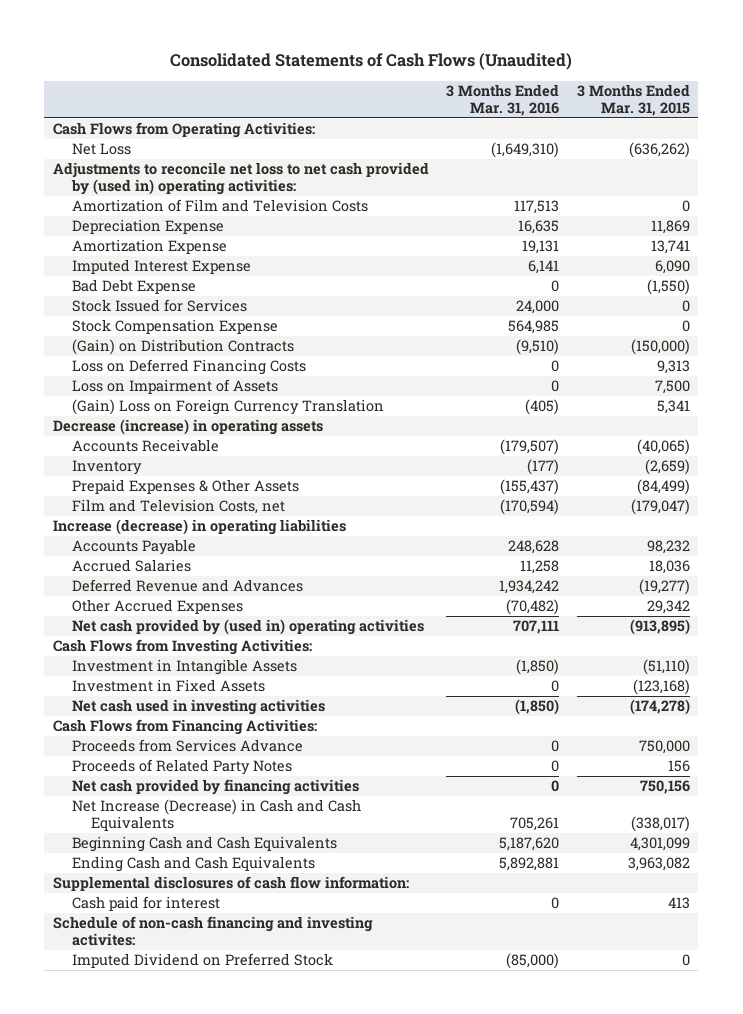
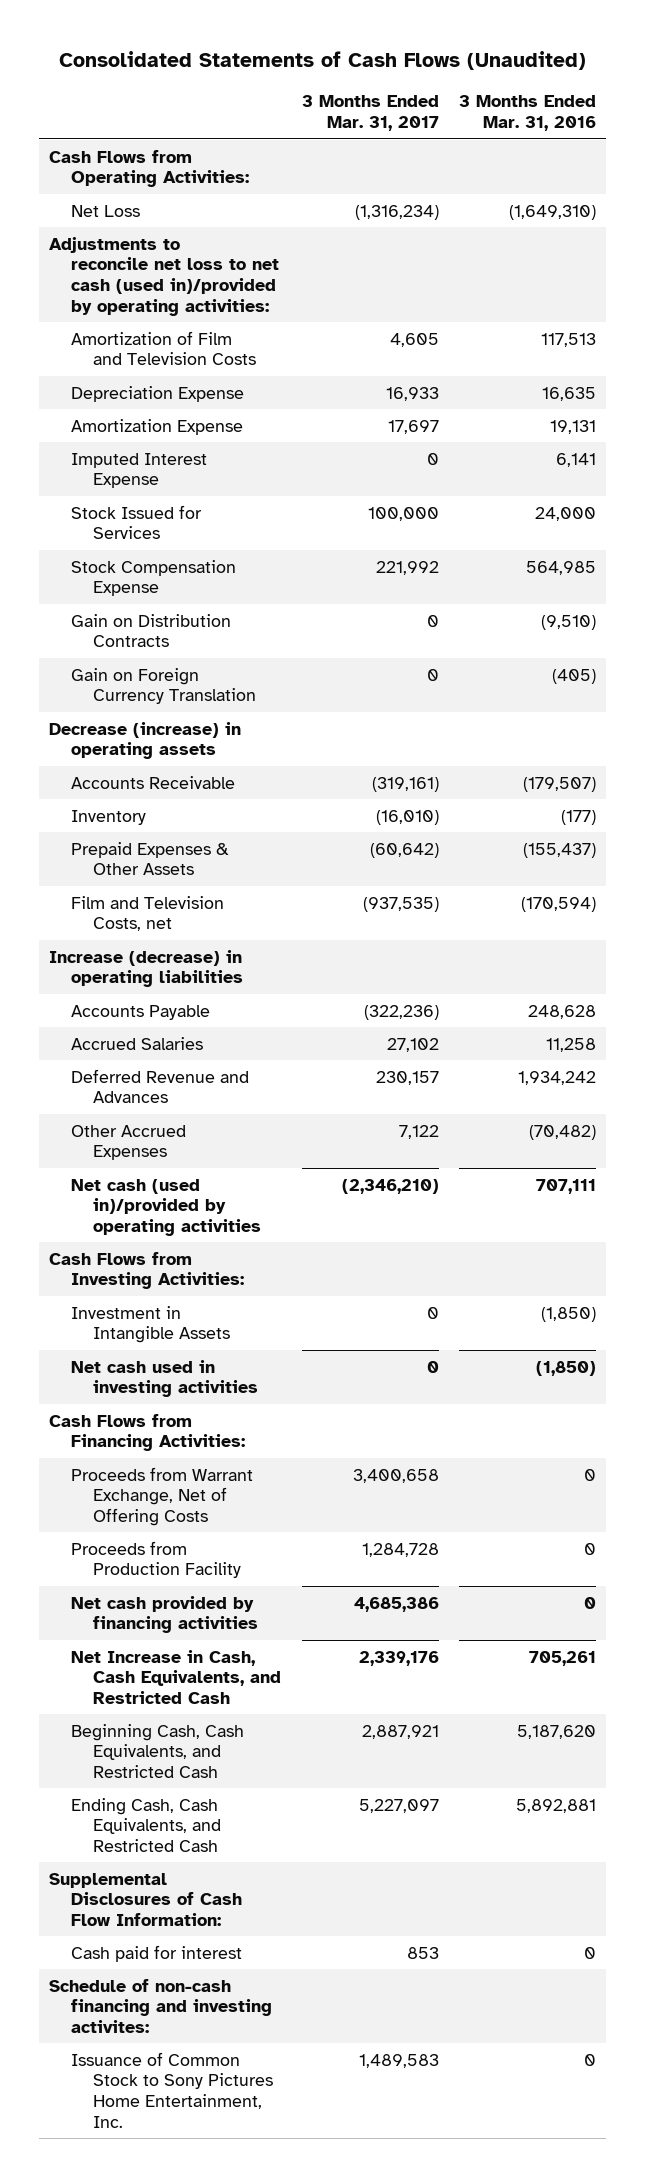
- | 3 Months Ended Mar. 31, 2016 | 3 Months Ended Mar. 31, 2015
+ | 3 Months Ended Mar. 31, 2017 | 3 Months Ended Mar. 31, 2016
- Adjustments to reconcile net loss to net cash provided by (used in) operating activities:
+ Adjustments to reconcile net loss to net cash (used in)/provided by operating activities:
- Bad Debt Expense | 0 | (1,550)
- (Gain) on Distribution Contracts | (9,510) | (150,000)
- Loss on Deferred Financing Costs | 0 | 9,313
- Loss on Impairment of Assets | 0 | 7,500
- (Gain) Loss on Foreign Currency Translation | (405) | 5,341
+ Gain on Distribution Contracts | 0 | (9,510)
+ Gain on Foreign Currency Translation | 0 | (405)
- Net cash provided by (used in) operating activities | 707,111 | (913,895)
+ Net cash (used in)/provided by operating activities | (2,346,210) | 707,111
- Investment in Fixed Assets | 0 | (123,168)
- Proceeds from Services Advance | 0 | 750,000
- Proceeds of Related Party Notes | 0 | 156
+ Proceeds from Warrant Exchange, Net of Offering Costs | 3,400,658 | 0
+ Proceeds from Production Facility | 1,284,728 | 0
- Net Increase (Decrease) in Cash and Cash Equivalents | 705,261 | (338,017)
- Beginning Cash and Cash Equivalents | 5,187,620 | 4,301,099
- Ending Cash and Cash Equivalents | 5,892,881 | 3,963,082
- Supplemental disclosures of cash flow information:
+ Net Increase in Cash, Cash Equivalents, and Restricted Cash | 2,339,176 | 705,261
+ Beginning Cash, Cash Equivalents, and Restricted Cash | 2,887,921 | 5,187,620
+ Ending Cash, Cash Equivalents, and Restricted Cash | 5,227,097 | 5,892,881
+ Supplemental Disclosures of Cash Flow Information:
- Imputed Dividend on Preferred Stock | (85,000) | 0
+ Issuance of Common Stock to Sony Pictures Home Entertainment, Inc. | 1,489,583 | 0

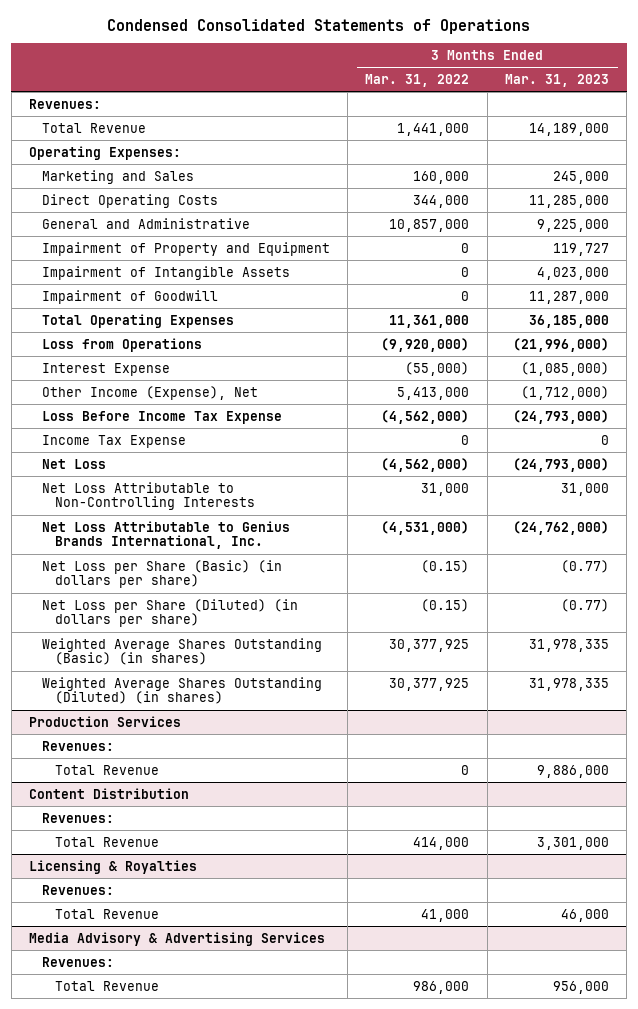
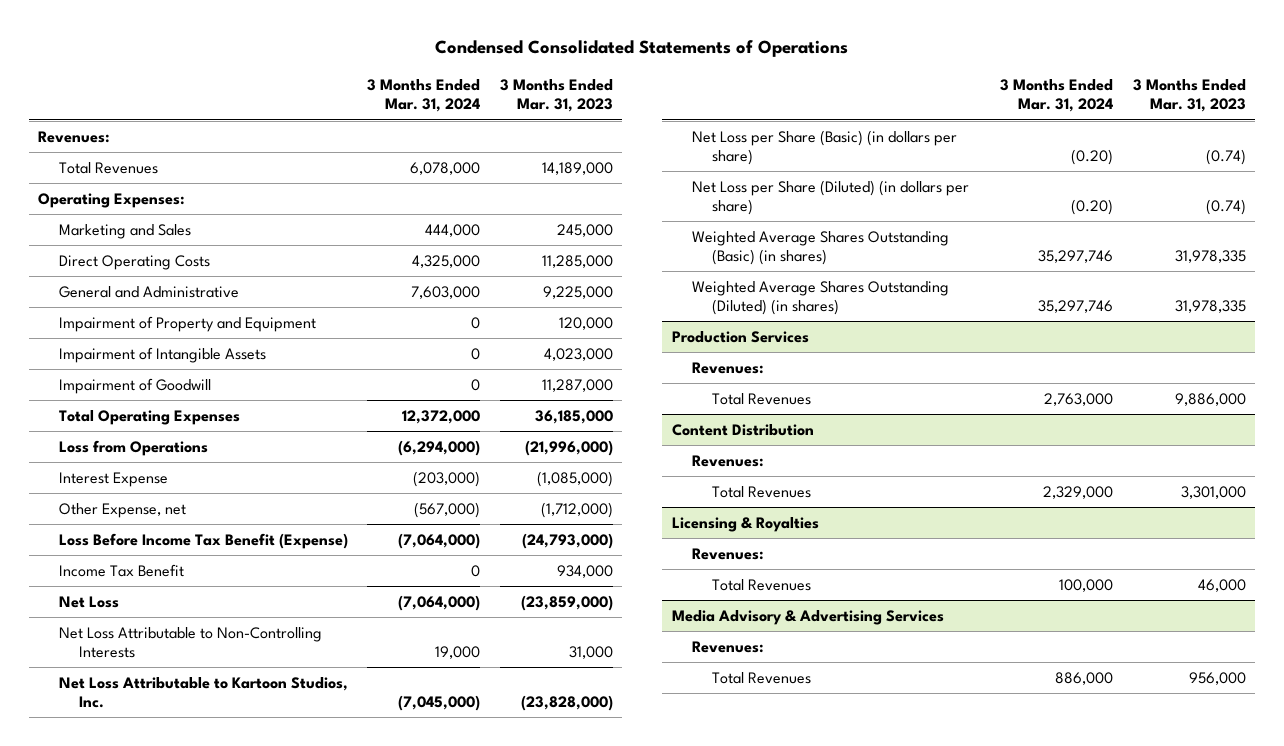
- | 3 Months Ended Mar. 31, 2022 | 3 Months Ended Mar. 31, 2023
+ | 3 Months Ended Mar. 31, 2024 | 3 Months Ended Mar. 31, 2023
- Total Revenue | 1,441,000 | 14,189,000
+ Total Revenues | 6,078,000 | 14,189,000
- Impairment of Property and Equipment | 0 | 119,727
+ Impairment of Property and Equipment | 0 | 120,000
- Other Income (Expense), Net | 5,413,000 | (1,712,000)
- Loss Before Income Tax Expense | (4,562,000) | (24,793,000)
- Income Tax Expense | 0 | 0
- Net Loss | (4,562,000) | (24,793,000)
+ Other Expense, net | (567,000) | (1,712,000)
+ Loss Before Income Tax Benefit (Expense) | (7,064,000) | (24,793,000)
+ Income Tax Benefit | 0 | 934,000
+ Net Loss | (7,064,000) | (23,859,000)
- Net Loss Attributable to Genius Brands International, Inc. | (4,531,000) | (24,762,000)
- Net Loss per Share (Basic) (in dollars per share) | (0.15) | (0.77)
- Net Loss per Share (Diluted) (in dollars per share) | (0.15) | (0.77)
+ Net Loss Attributable to Kartoon Studios, Inc. | (7,045,000) | (23,828,000)
+ Net Loss per Share (Basic) (in dollars per share) | (0.20) | (0.74)
+ Net Loss per Share (Diluted) (in dollars per share) | (0.20) | (0.74)
@ Production Services
- Total Revenue | 0 | 9,886,000
+ Total Revenues | 2,763,000 | 9,886,000
@ Content Distribution
- Total Revenue | 414,000 | 3,301,000
+ Total Revenues | 2,329,000 | 3,301,000
@ Licensing & Royalties
- Total Revenue | 41,000 | 46,000
+ Total Revenues | 100,000 | 46,000
@ Media Advisory & Advertising Services
- Total Revenue | 986,000 | 956,000
+ Total Revenues | 886,000 | 956,000

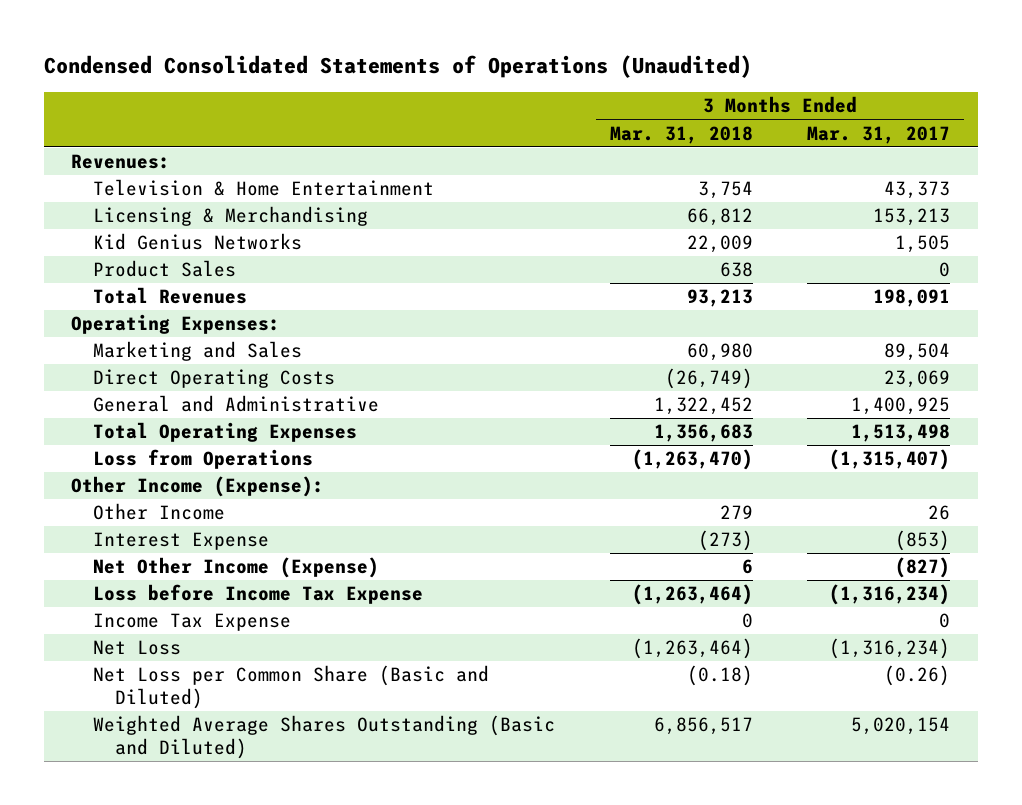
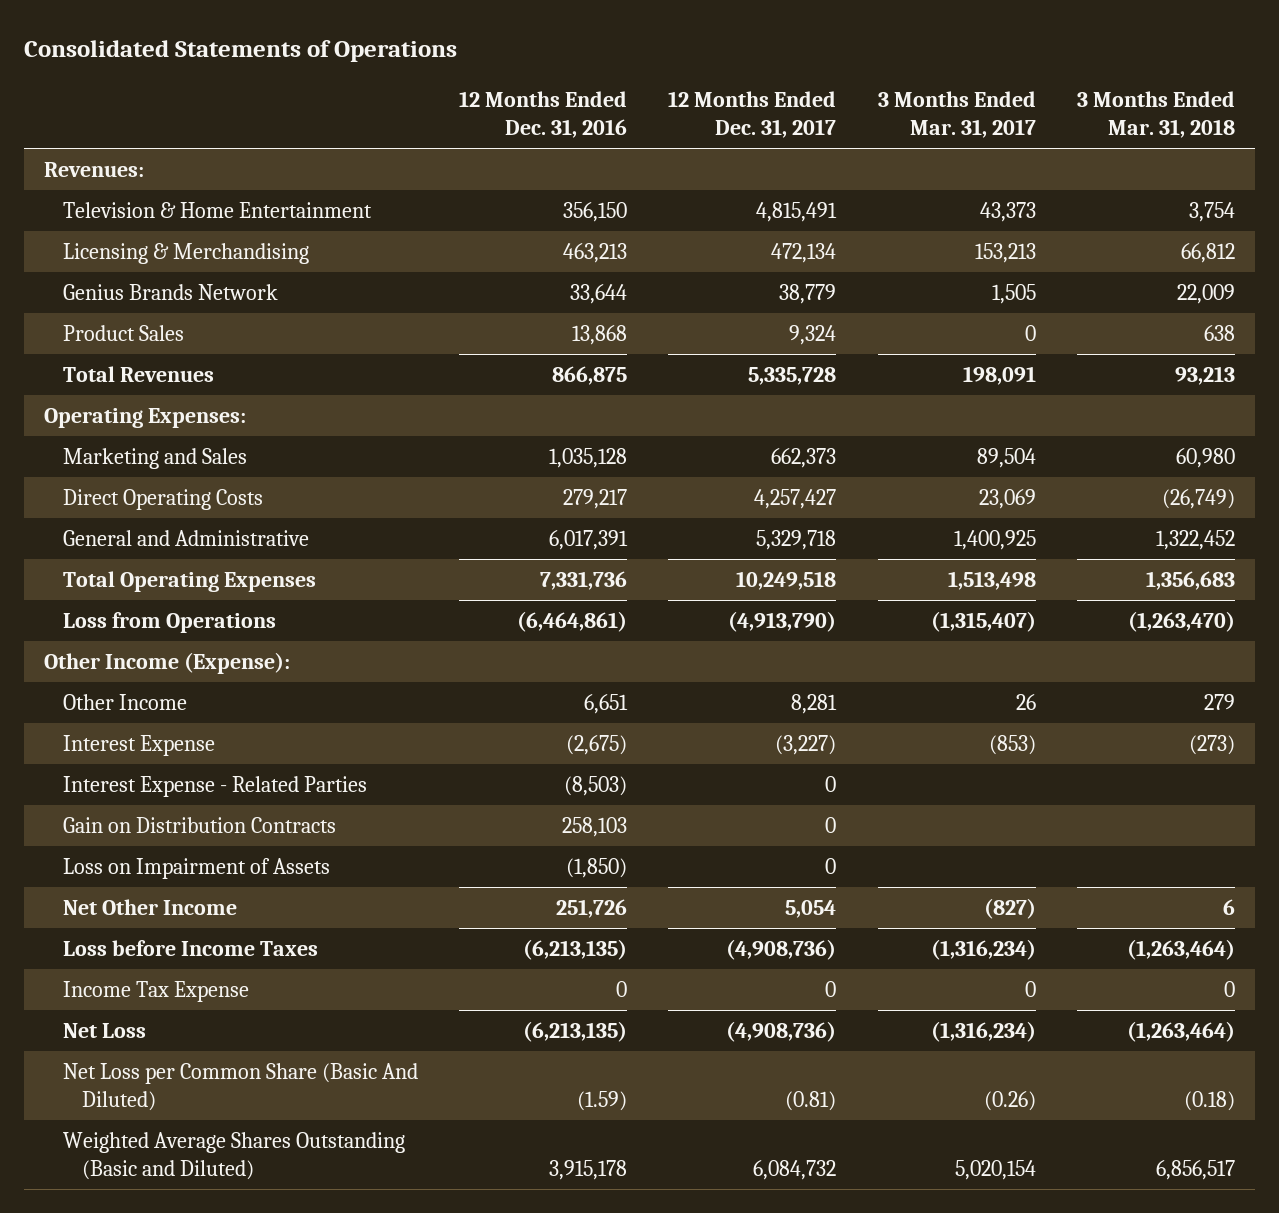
- Condensed Consolidated Statements of Operations (Unaudited)
+ Consolidated Statements of Operations
- | 3 Months Ended Mar. 31, 2018 | 3 Months Ended Mar. 31, 2017
+ | 12 Months Ended Dec. 31, 2016 | 12 Months Ended Dec. 31, 2017 | 3 Months Ended Mar. 31, 2017 | 3 Months Ended Mar. 31, 2018
- Kid Genius Networks | 22,009 | 1,505
+ Genius Brands Network | 33,644 | 38,779 | 1,505 | 22,009
- Net Other Income (Expense) | 6 | (827)
- Loss before Income Tax Expense | (1,263,464) | (1,316,234)
+ Interest Expense - Related Parties | (8,503) | 0 | |
+ Gain on Distribution Contracts | 258,103 | 0 | |
+ Loss on Impairment of Assets | (1,850) | 0 | |
+ Net Other Income | 251,726 | 5,054 | (827) | 6
+ Loss before Income Taxes | (6,213,135) | (4,908,736) | (1,316,234) | (1,263,464)
- Net Loss per Common Share (Basic and Diluted) | (0.18) | (0.26)
+ Net Loss per Common Share (Basic And Diluted) | (1.59) | (0.81) | (0.26) | (0.18)

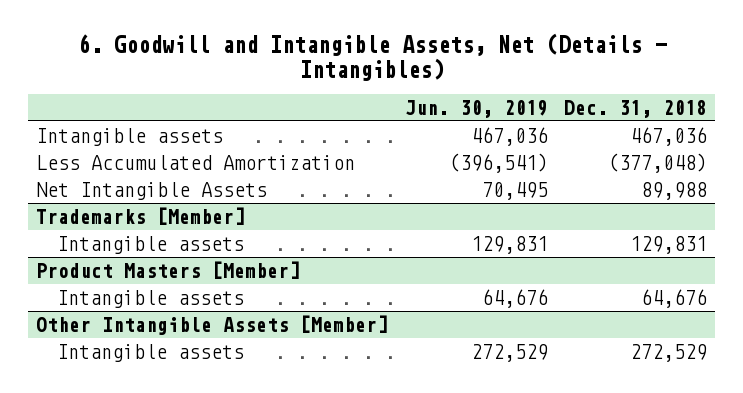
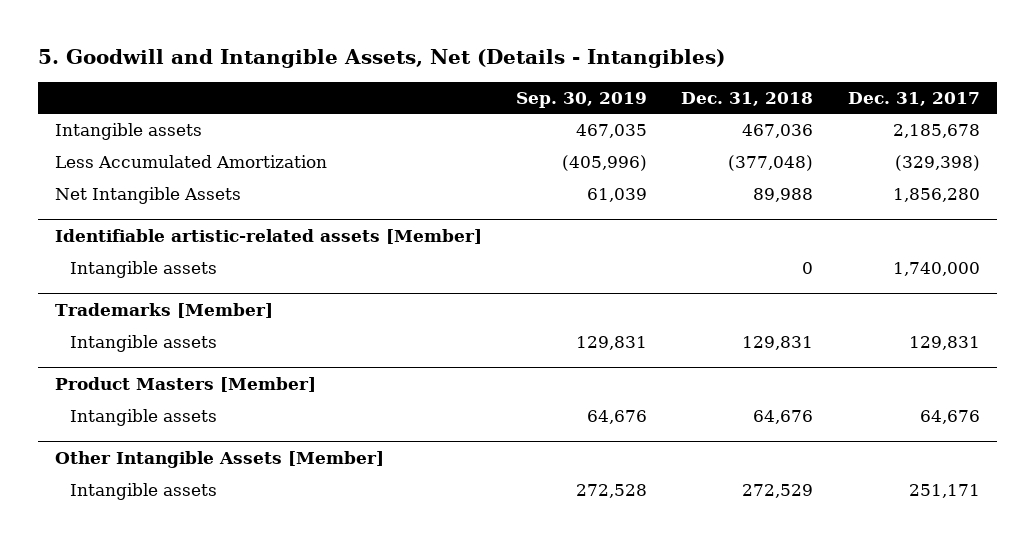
- 6. Goodwill and Intangible Assets, Net (Details - Intangibles)
+ 5. Goodwill and Intangible Assets, Net (Details - Intangibles)
- | Jun. 30, 2019 | Dec. 31, 2018
+ | Sep. 30, 2019 | Dec. 31, 2018 | Dec. 31, 2017
+ Identifiable artistic-related assets [Member]
+ Intangible assets | | 0 | 1,740,000

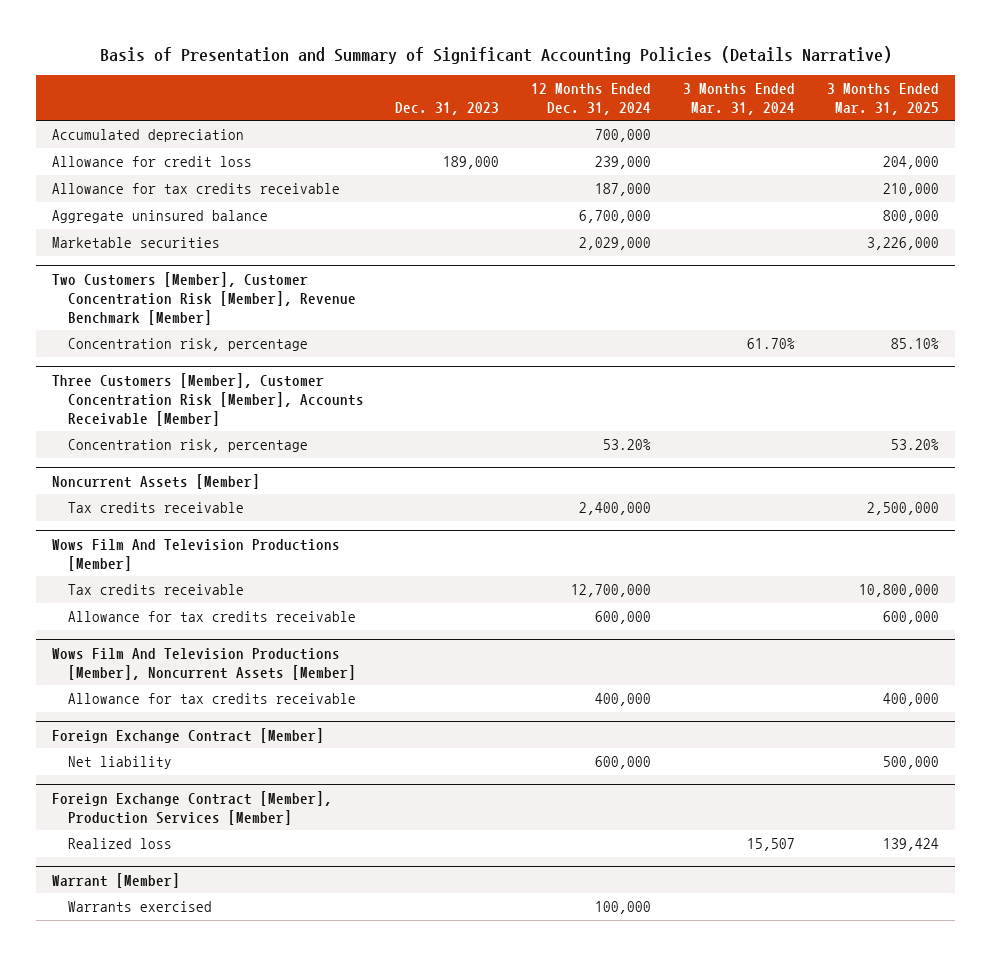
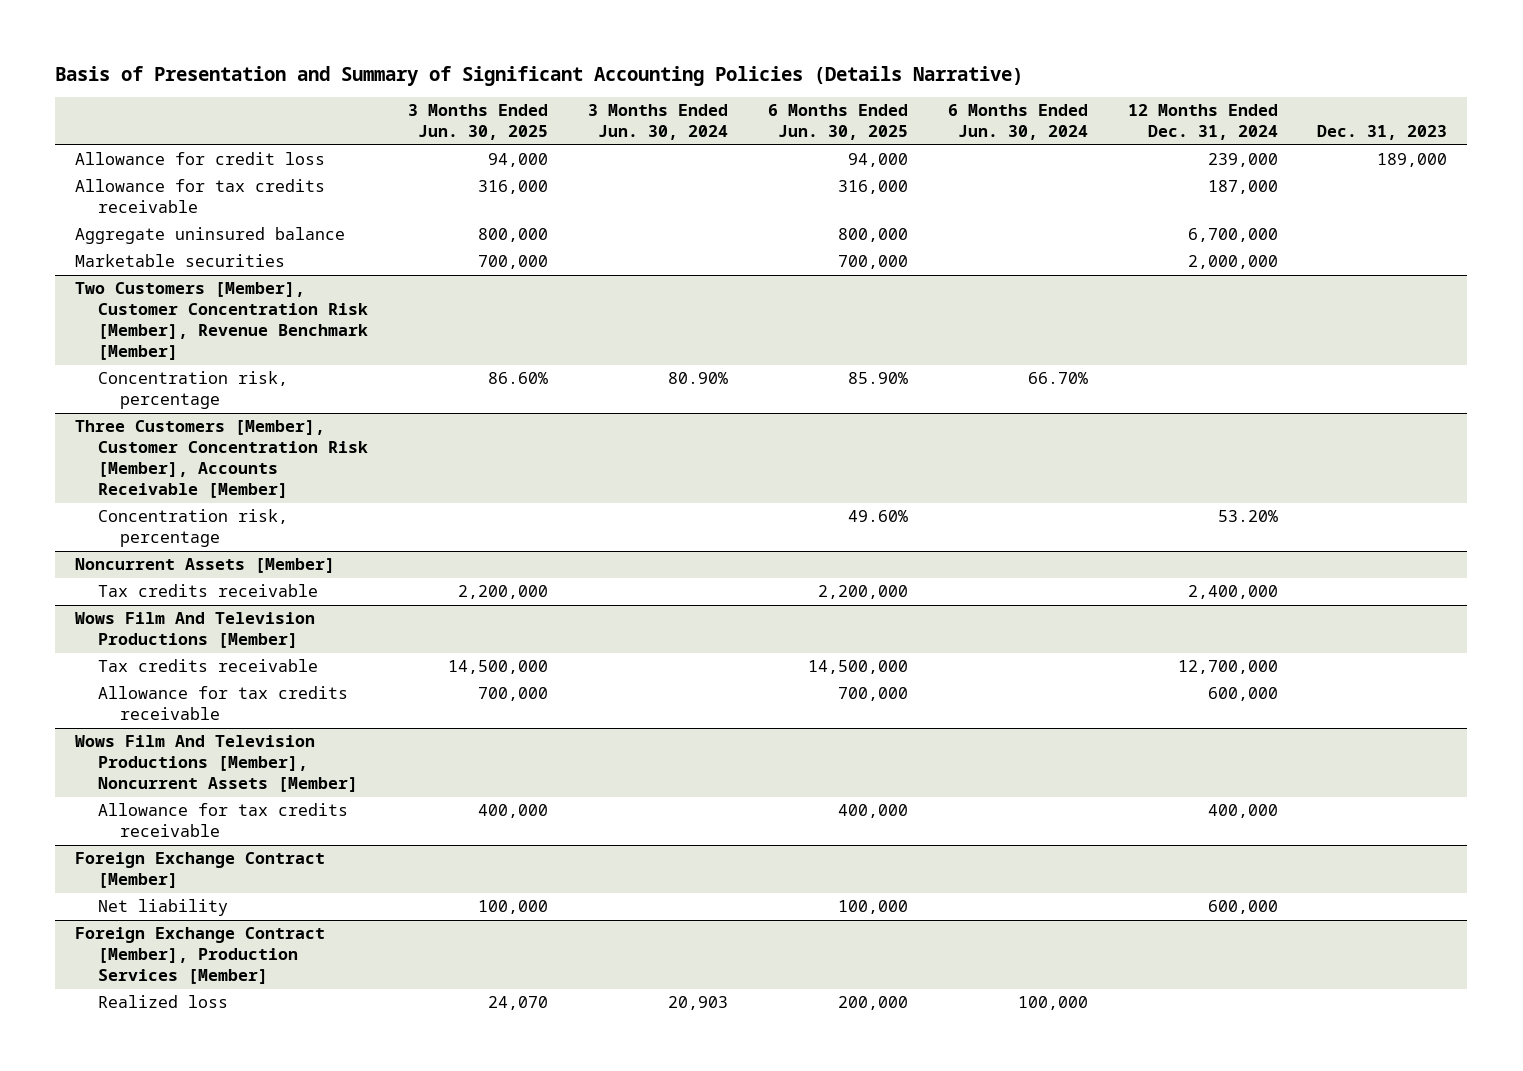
- | Dec. 31, 2023 | 12 Months Ended Dec. 31, 2024 | 3 Months Ended Mar. 31, 2024 | 3 Months Ended Mar. 31, 2025
+ | 3 Months Ended Jun. 30, 2025 | 3 Months Ended Jun. 30, 2024 | 6 Months Ended Jun. 30, 2025 | 6 Months Ended Jun. 30, 2024 | 12 Months Ended Dec. 31, 2024 | Dec. 31, 2023
- Accumulated depreciation | | 700,000 | |
- Marketable securities | | 2,029,000 | | 3,226,000
+ Marketable securities | 700,000 | | 700,000 | | 2,000,000 |
- Warrant [Member]
- Warrants exercised | | 100,000 | |

